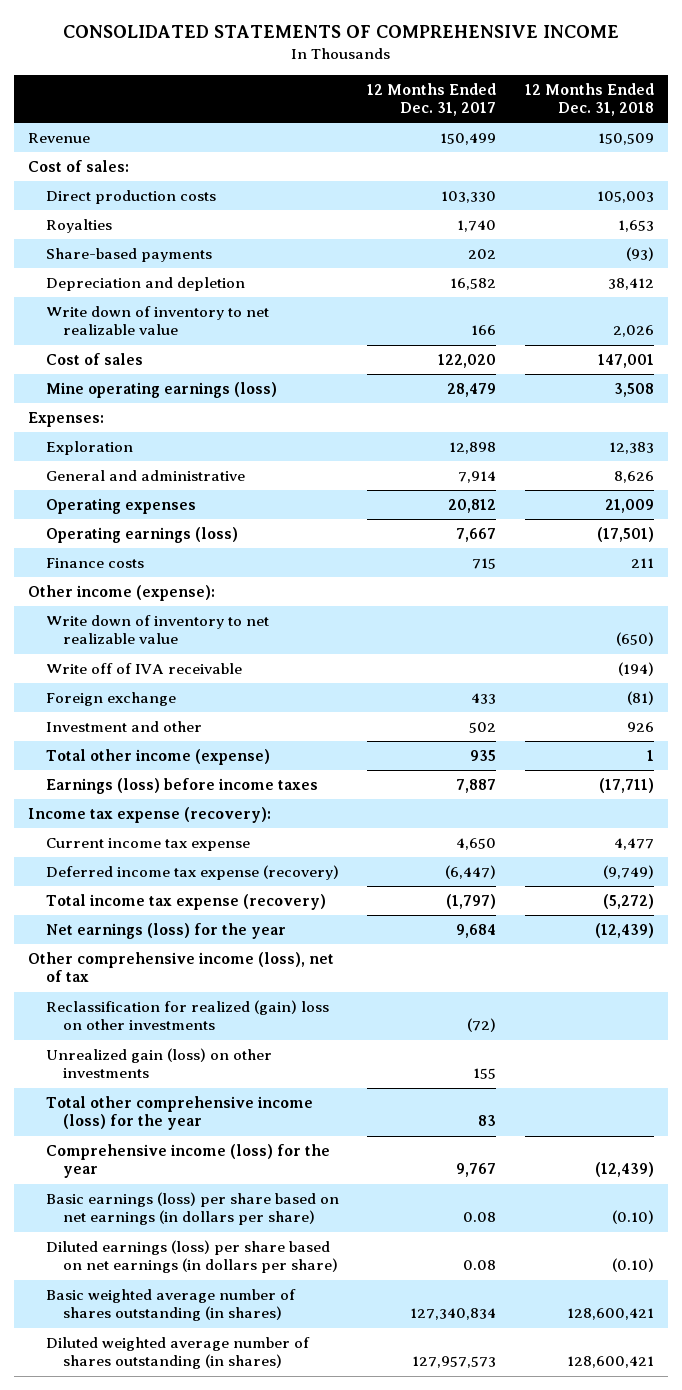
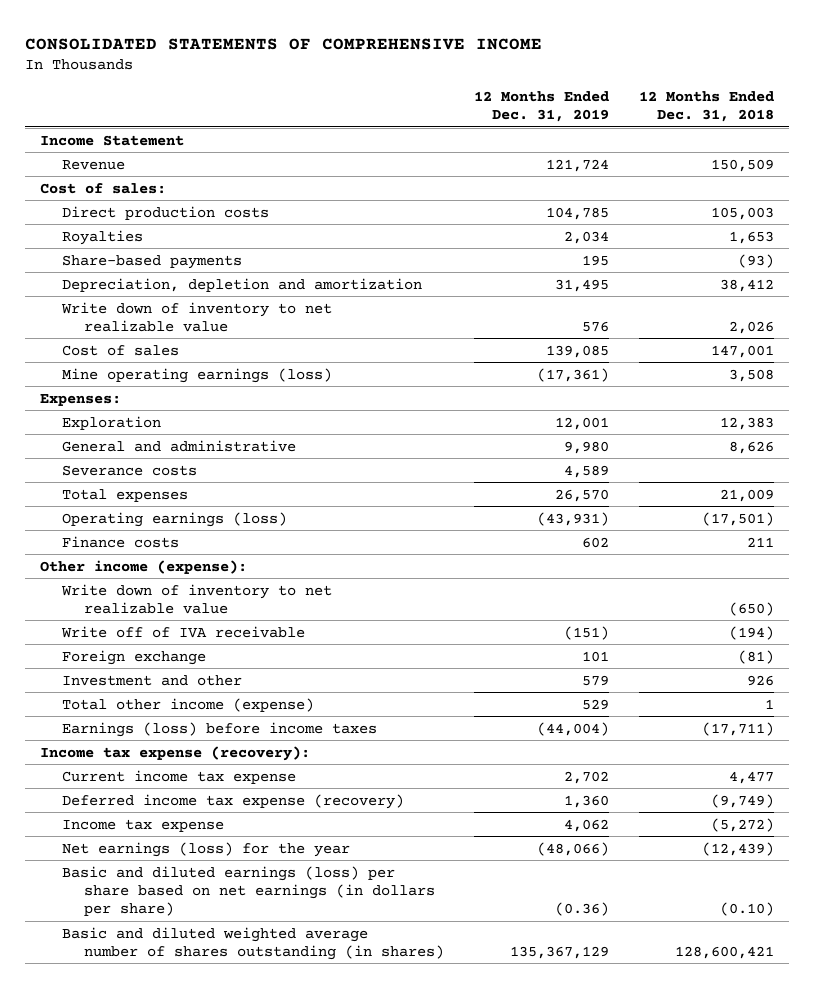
- | 12 Months Ended Dec. 31, 2017 | 12 Months Ended Dec. 31, 2018
+ | 12 Months Ended Dec. 31, 2019 | 12 Months Ended Dec. 31, 2018
+ Income Statement
- Depreciation and depletion | 16,582 | 38,412
+ Depreciation, depletion and amortization | 31,495 | 38,412
- Operating expenses | 20,812 | 21,009
+ Severance costs | 4,589 |
+ Total expenses | 26,570 | 21,009
- Total income tax expense (recovery) | (1,797) | (5,272)
+ Income tax expense | 4,062 | (5,272)
- Other comprehensive income (loss), net of tax
- Reclassification for realized (gain) loss on other investments | (72) |
- Unrealized gain (loss) on other investments | 155 |
- Total other comprehensive income (loss) for the year | 83 |
- Comprehensive income (loss) for the year | 9,767 | (12,439)
- Basic earnings (loss) per share based on net earnings (in dollars per share) | 0.08 | (0.10)
- Diluted earnings (loss) per share based on net earnings (in dollars per share) | 0.08 | (0.10)
- Basic weighted average number of shares outstanding (in shares) | 127,340,834 | 128,600,421
- Diluted weighted average number of shares outstanding (in shares) | 127,957,573 | 128,600,421
+ Basic and diluted earnings (loss) per share based on net earnings (in dollars per share) | (0.36) | (0.10)
+ Basic and diluted weighted average number of shares outstanding (in shares) | 135,367,129 | 128,600,421

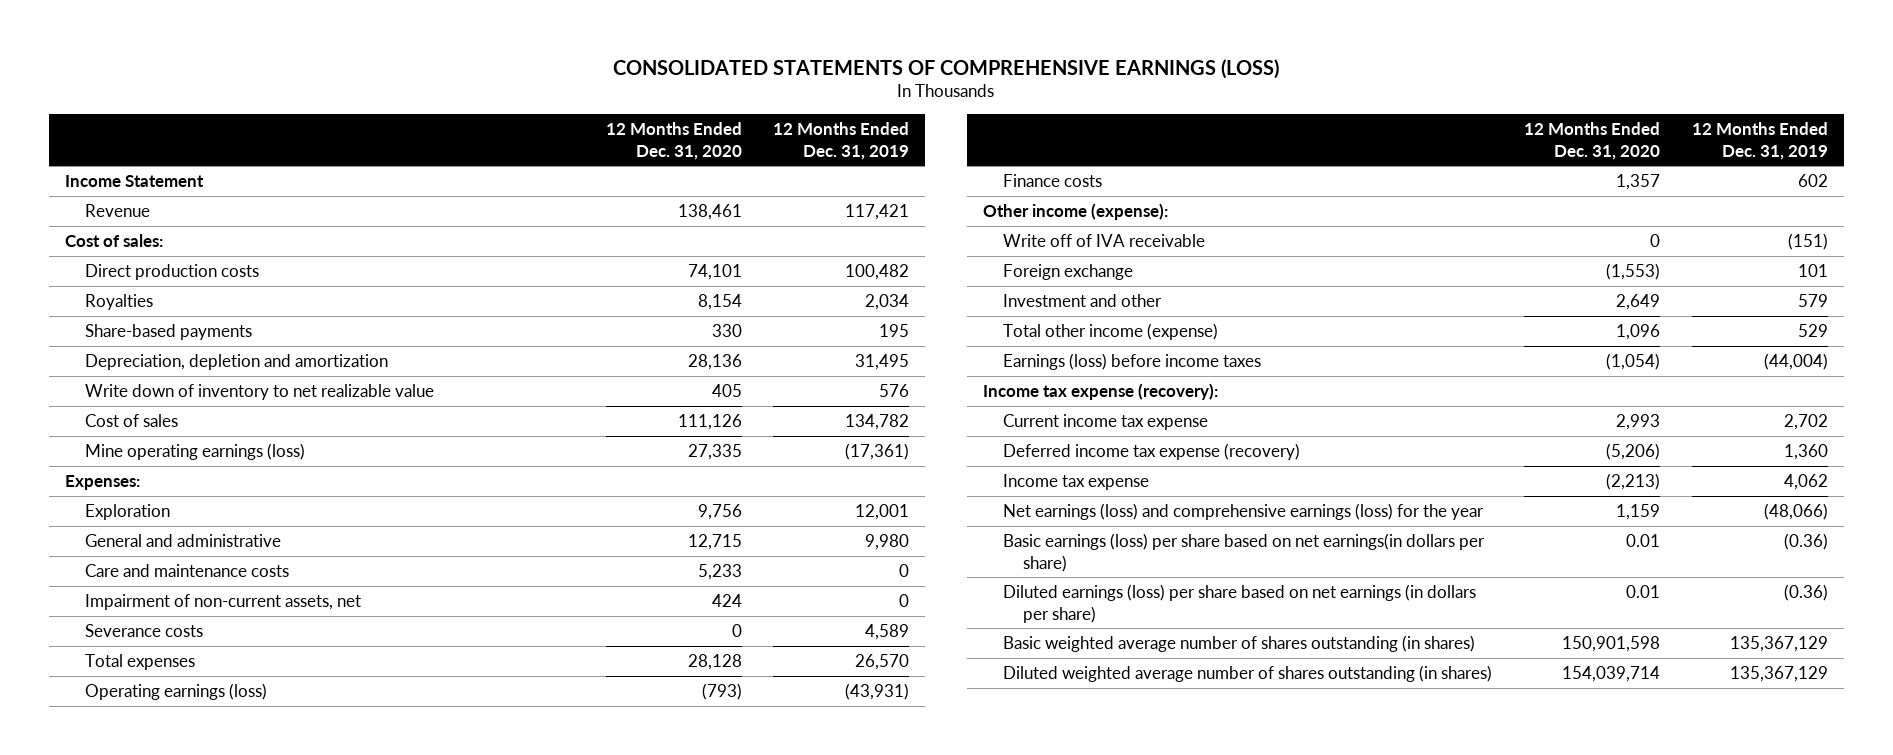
- CONSOLIDATED STATEMENTS OF COMPREHENSIVE INCOME
+ CONSOLIDATED STATEMENTS OF COMPREHENSIVE EARNINGS (LOSS)
- | 12 Months Ended Dec. 31, 2019 | 12 Months Ended Dec. 31, 2018
+ | 12 Months Ended Dec. 31, 2020 | 12 Months Ended Dec. 31, 2019
- Revenue | 121,724 | 150,509
+ Revenue | 138,461 | 117,421
- Direct production costs | 104,785 | 105,003
+ Direct production costs | 74,101 | 100,482
- Cost of sales | 139,085 | 147,001
+ Cost of sales | 111,126 | 134,782
+ Care and maintenance costs | 5,233 | 0
+ Impairment of non-current assets, net | 424 | 0
- Write down of inventory to net realizable value | | (650)
- Net earnings (loss) for the year | (48,066) | (12,439)
- Basic and diluted earnings (loss) per share based on net earnings (in dollars per share) | (0.36) | (0.10)
- Basic and diluted weighted average number of shares outstanding (in shares) | 135,367,129 | 128,600,421
+ Net earnings (loss) and comprehensive earnings (loss) for the year | 1,159 | (48,066)
+ Basic earnings (loss) per share based on net earnings(in dollars per share) | 0.01 | (0.36)
+ Diluted earnings (loss) per share based on net earnings (in dollars per share) | 0.01 | (0.36)
+ Basic weighted average number of shares outstanding (in shares) | 150,901,598 | 135,367,129
+ Diluted weighted average number of shares outstanding (in shares) | 154,039,714 | 135,367,129

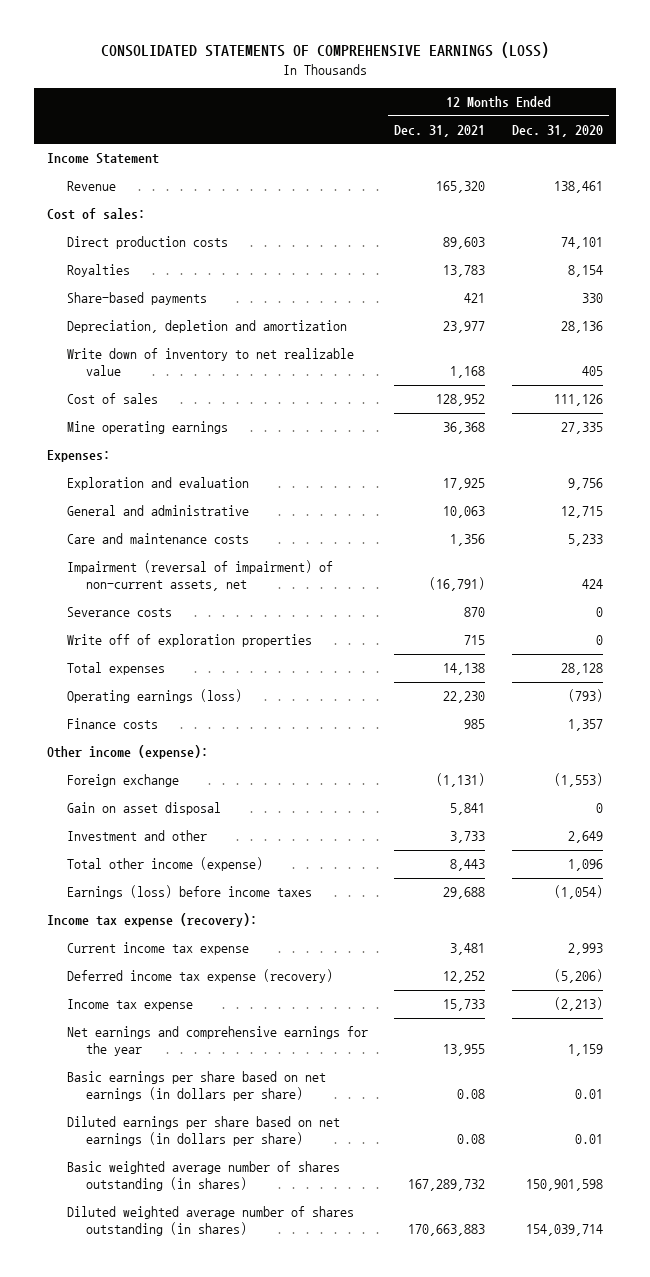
- | 12 Months Ended Dec. 31, 2020 | 12 Months Ended Dec. 31, 2019
+ | 12 Months Ended Dec. 31, 2021 | 12 Months Ended Dec. 31, 2020
- Mine operating earnings (loss) | 27,335 | (17,361)
+ Mine operating earnings | 36,368 | 27,335
- Exploration | 9,756 | 12,001
+ Exploration and evaluation | 17,925 | 9,756
- Impairment of non-current assets, net | 424 | 0
+ Impairment (reversal of impairment) of non-current assets, net | (16,791) | 424
+ Write off of exploration properties | 715 | 0
- Write off of IVA receivable | 0 | (151)
+ Gain on asset disposal | 5,841 | 0
- Net earnings (loss) and comprehensive earnings (loss) for the year | 1,159 | (48,066)
- Basic earnings (loss) per share based on net earnings(in dollars per share) | 0.01 | (0.36)
- Diluted earnings (loss) per share based on net earnings (in dollars per share) | 0.01 | (0.36)
+ Net earnings and comprehensive earnings for the year | 13,955 | 1,159
+ Basic earnings per share based on net earnings (in dollars per share) | 0.08 | 0.01
+ Diluted earnings per share based on net earnings (in dollars per share) | 0.08 | 0.01

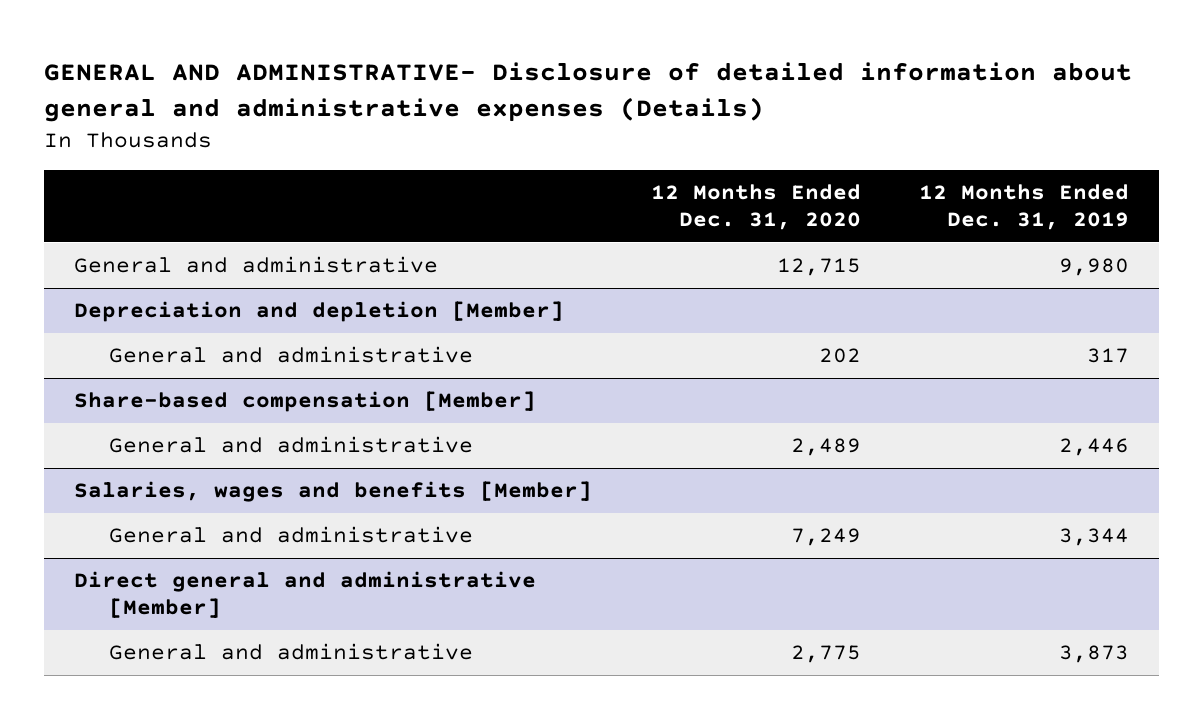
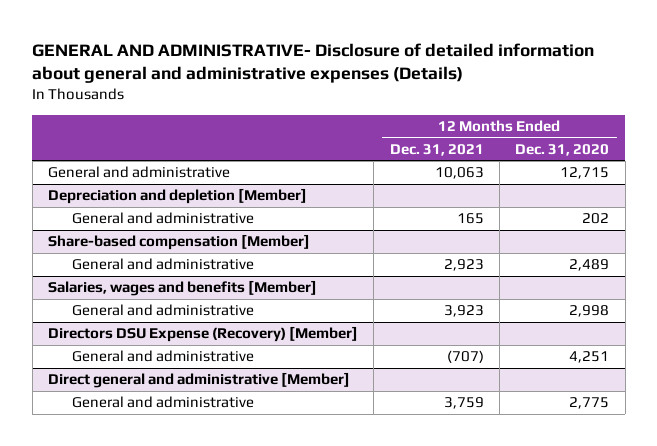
- | 12 Months Ended Dec. 31, 2020 | 12 Months Ended Dec. 31, 2019
+ | 12 Months Ended Dec. 31, 2021 | 12 Months Ended Dec. 31, 2020
@ Salaries, wages and benefits [Member]
- General and administrative | 7,249 | 3,344
+ General and administrative | 3,923 | 2,998
+ Directors DSU Expense (Recovery) [Member]
+ General and administrative | (707) | 4,251

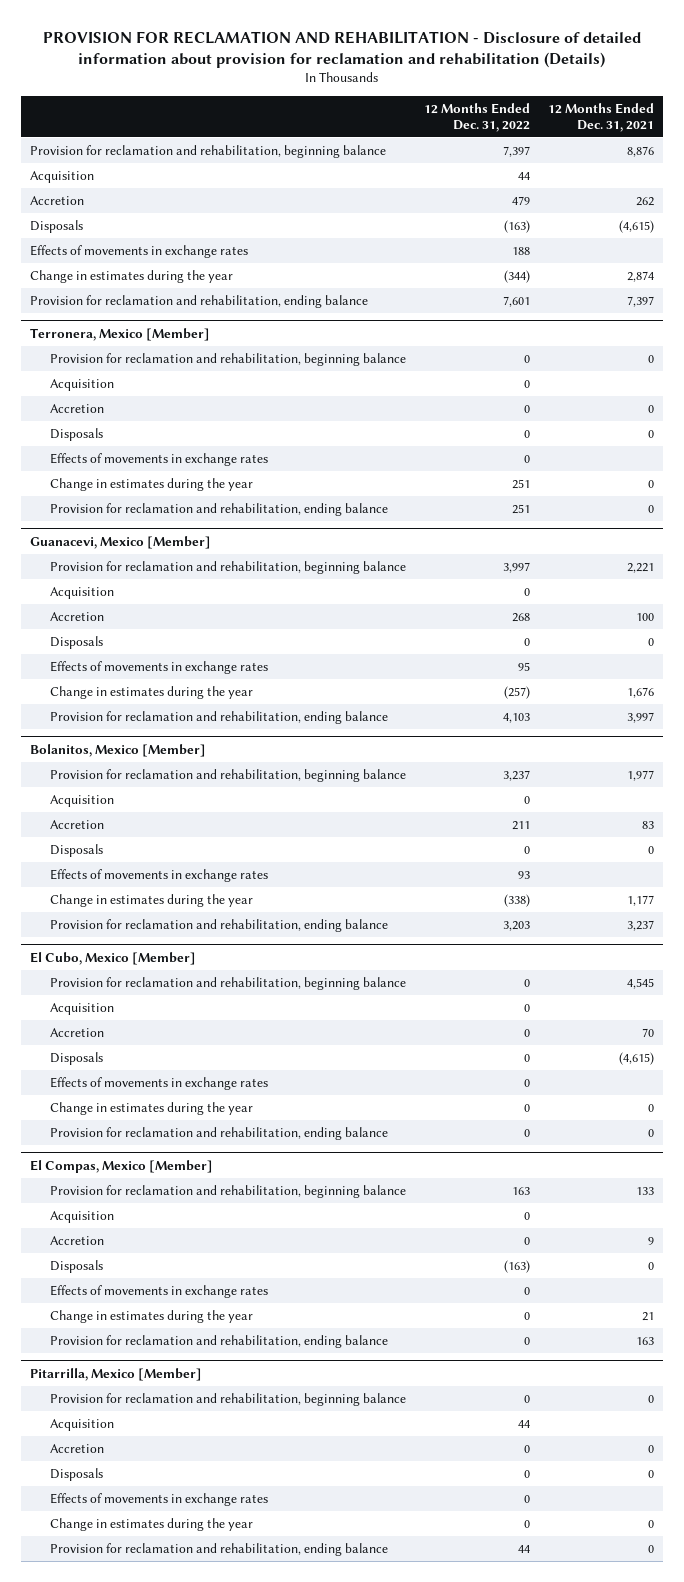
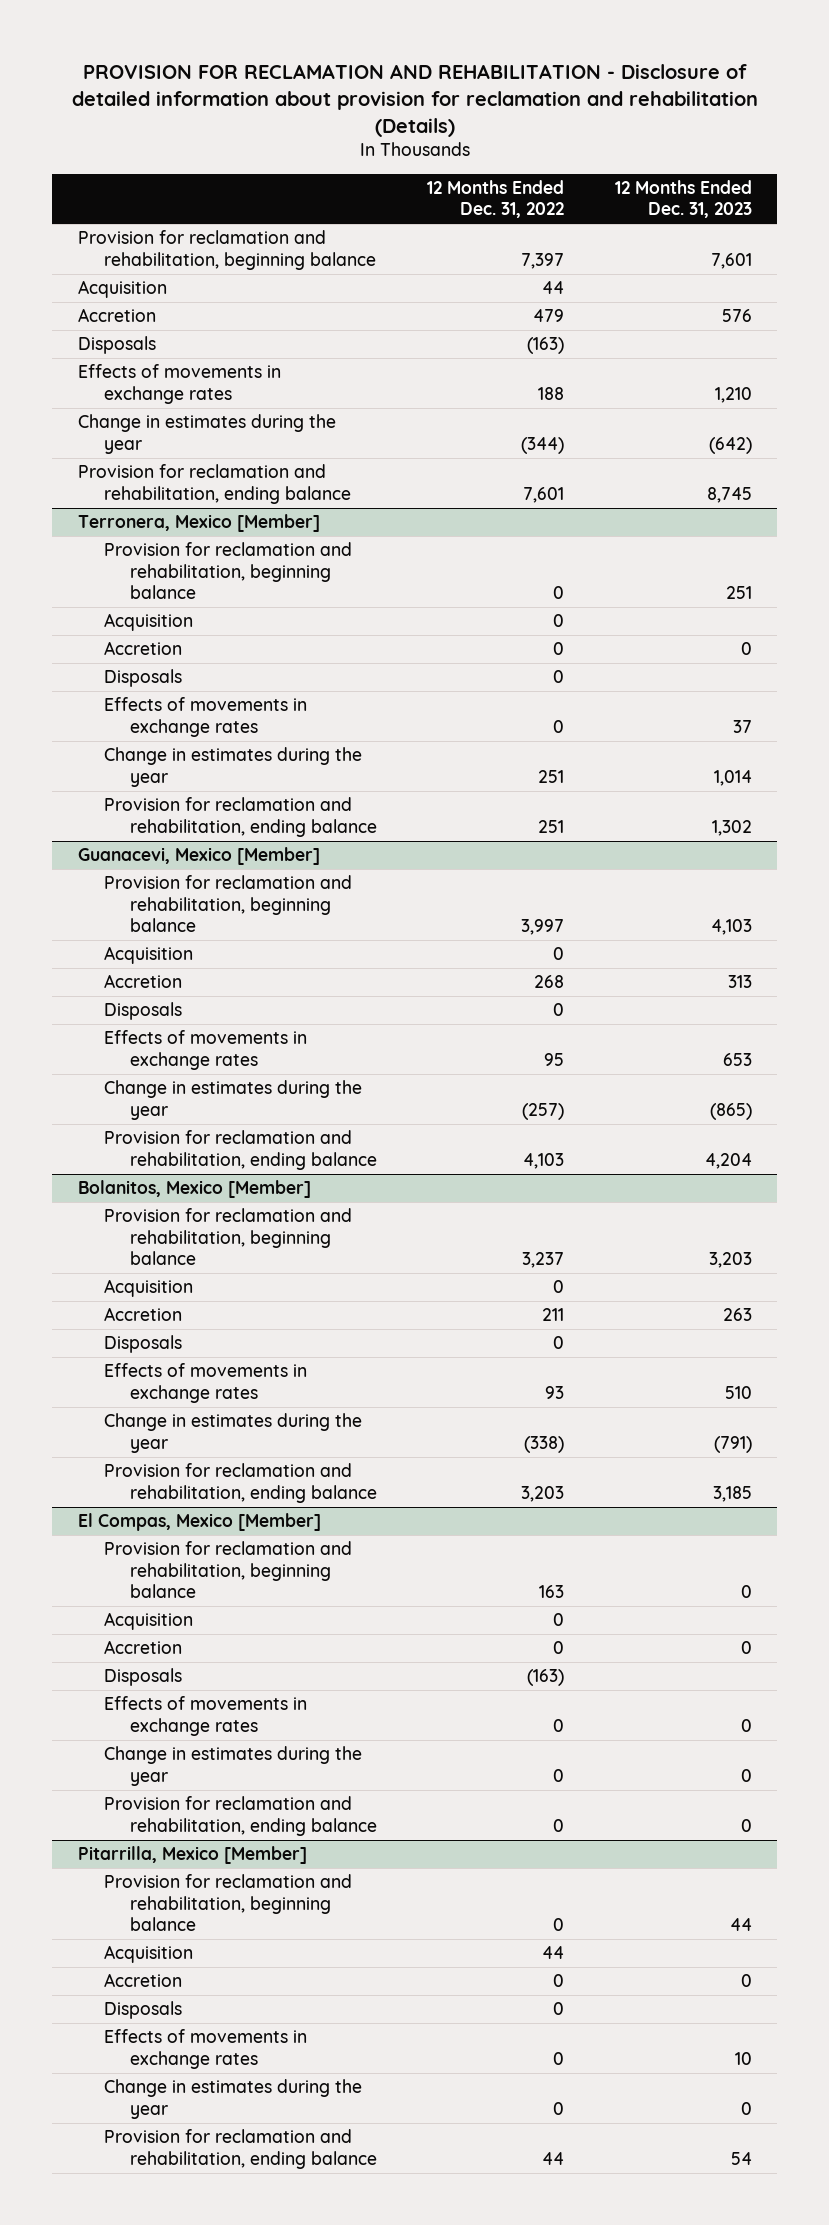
- | 12 Months Ended Dec. 31, 2022 | 12 Months Ended Dec. 31, 2021
+ | 12 Months Ended Dec. 31, 2022 | 12 Months Ended Dec. 31, 2023
- El Cubo, Mexico [Member]
- Provision for reclamation and rehabilitation, beginning balance | 0 | 4,545
- Acquisition | 0 |
- Accretion | 0 | 70
- Disposals | 0 | (4,615)
- Effects of movements in exchange rates | 0 |
- Change in estimates during the year | 0 | 0
- Provision for reclamation and rehabilitation, ending balance | 0 | 0

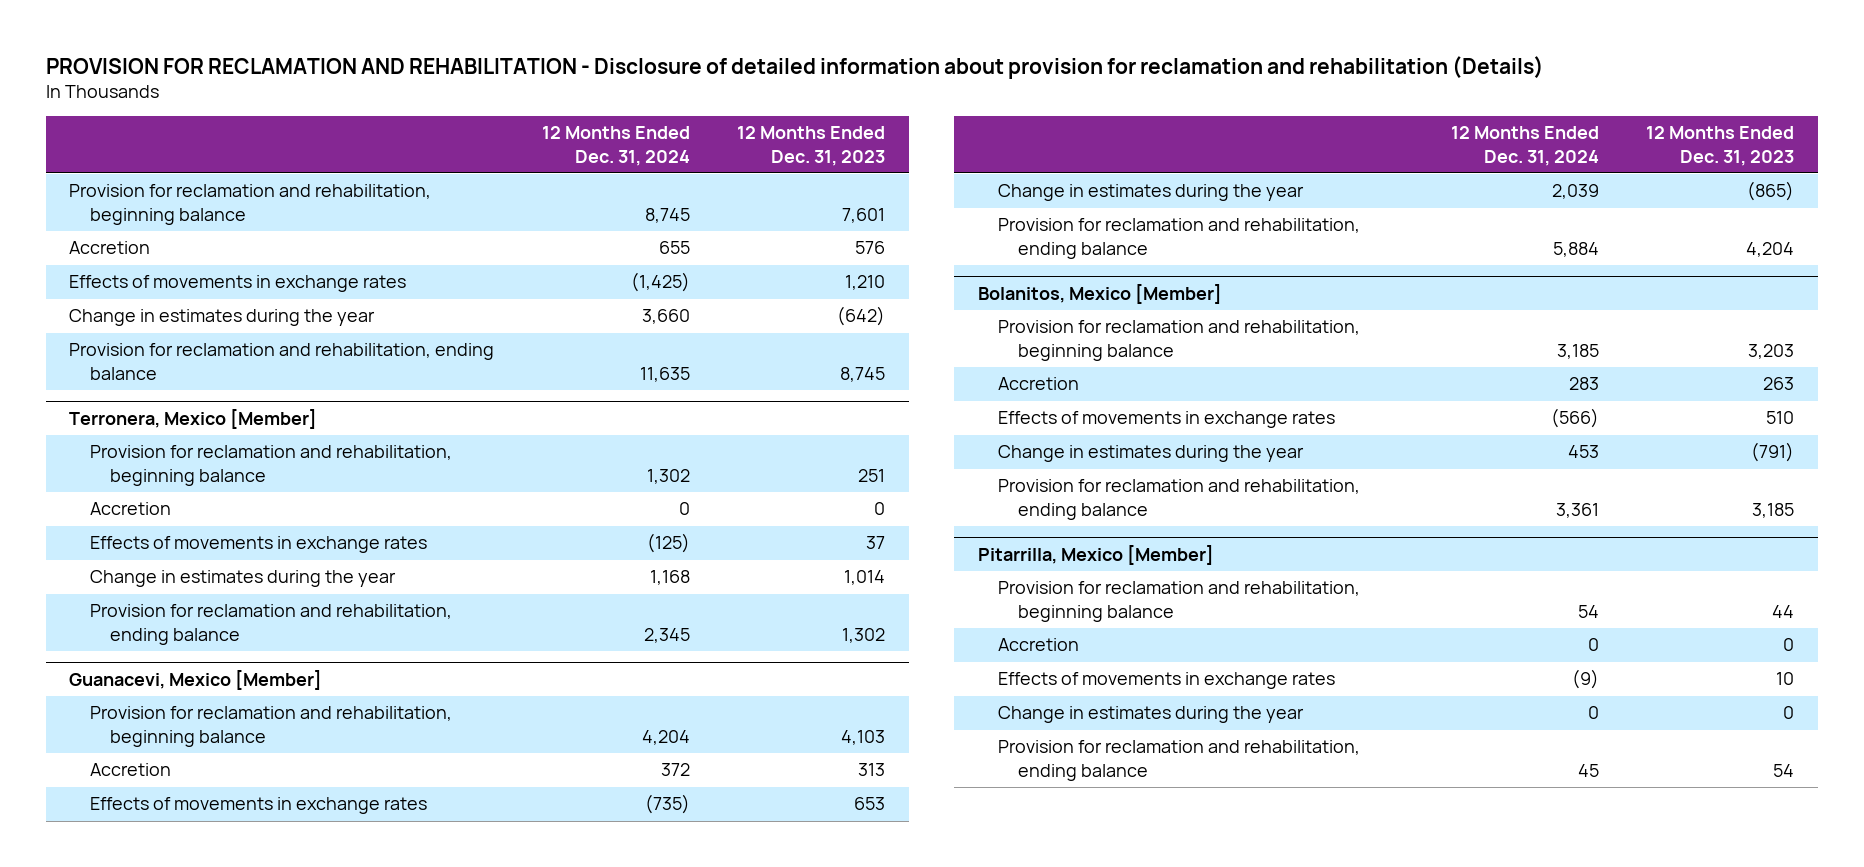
- | 12 Months Ended Dec. 31, 2022 | 12 Months Ended Dec. 31, 2023
+ | 12 Months Ended Dec. 31, 2024 | 12 Months Ended Dec. 31, 2023
- Acquisition | 44 |
- Disposals | (163) |
@ Terronera, Mexico [Member]
- Acquisition | 0 |
- Disposals | 0 |
@ Guanacevi, Mexico [Member]
- Acquisition | 0 |
- Disposals | 0 |
@ Bolanitos, Mexico [Member]
- Acquisition | 0 |
- Disposals | 0 |
- El Compas, Mexico [Member]
- Provision for reclamation and rehabilitation, beginning balance | 163 | 0
- Acquisition | 0 |
- Accretion | 0 | 0
- Disposals | (163) |
- Effects of movements in exchange rates | 0 | 0
- Change in estimates during the year | 0 | 0
- Provision for reclamation and rehabilitation, ending balance | 0 | 0
@ Pitarrilla, Mexico [Member]
- Acquisition | 44 |
- Disposals | 0 |

